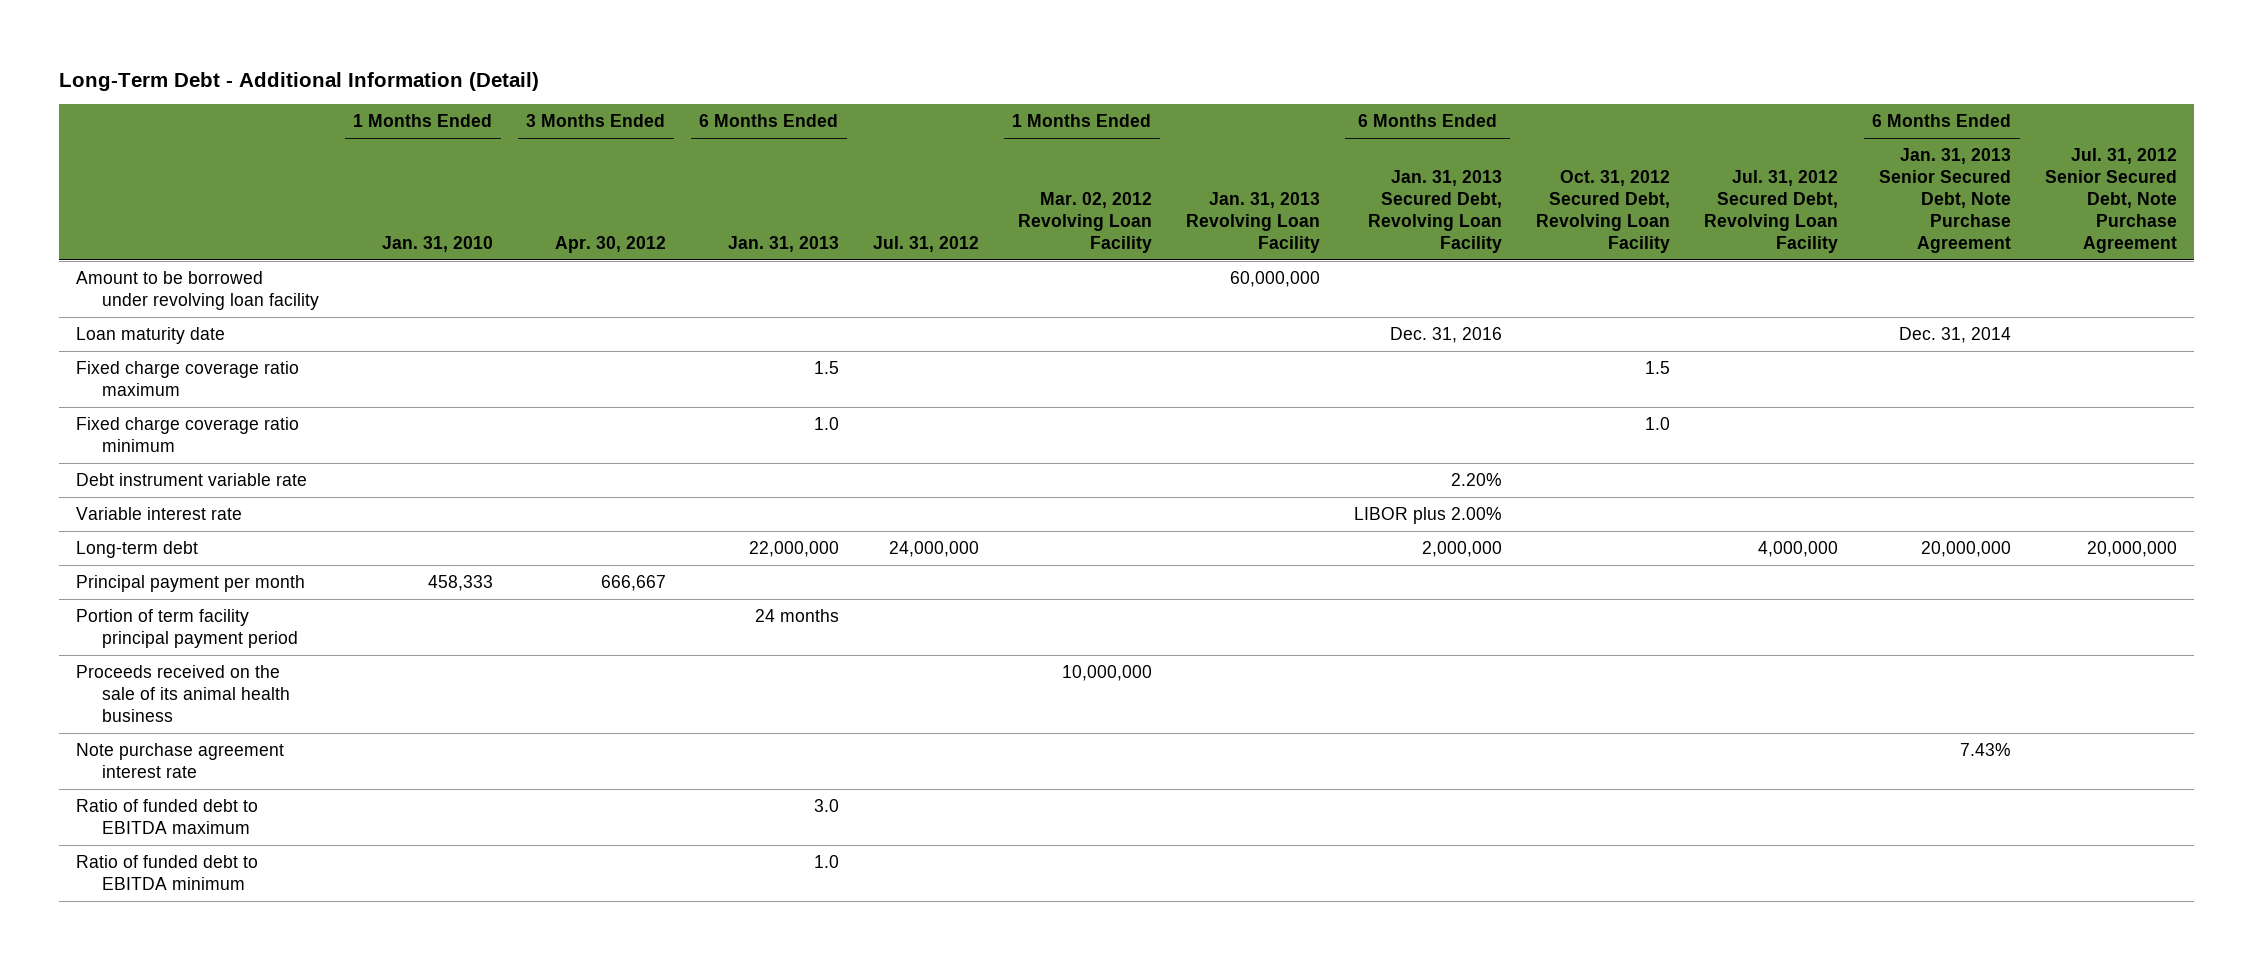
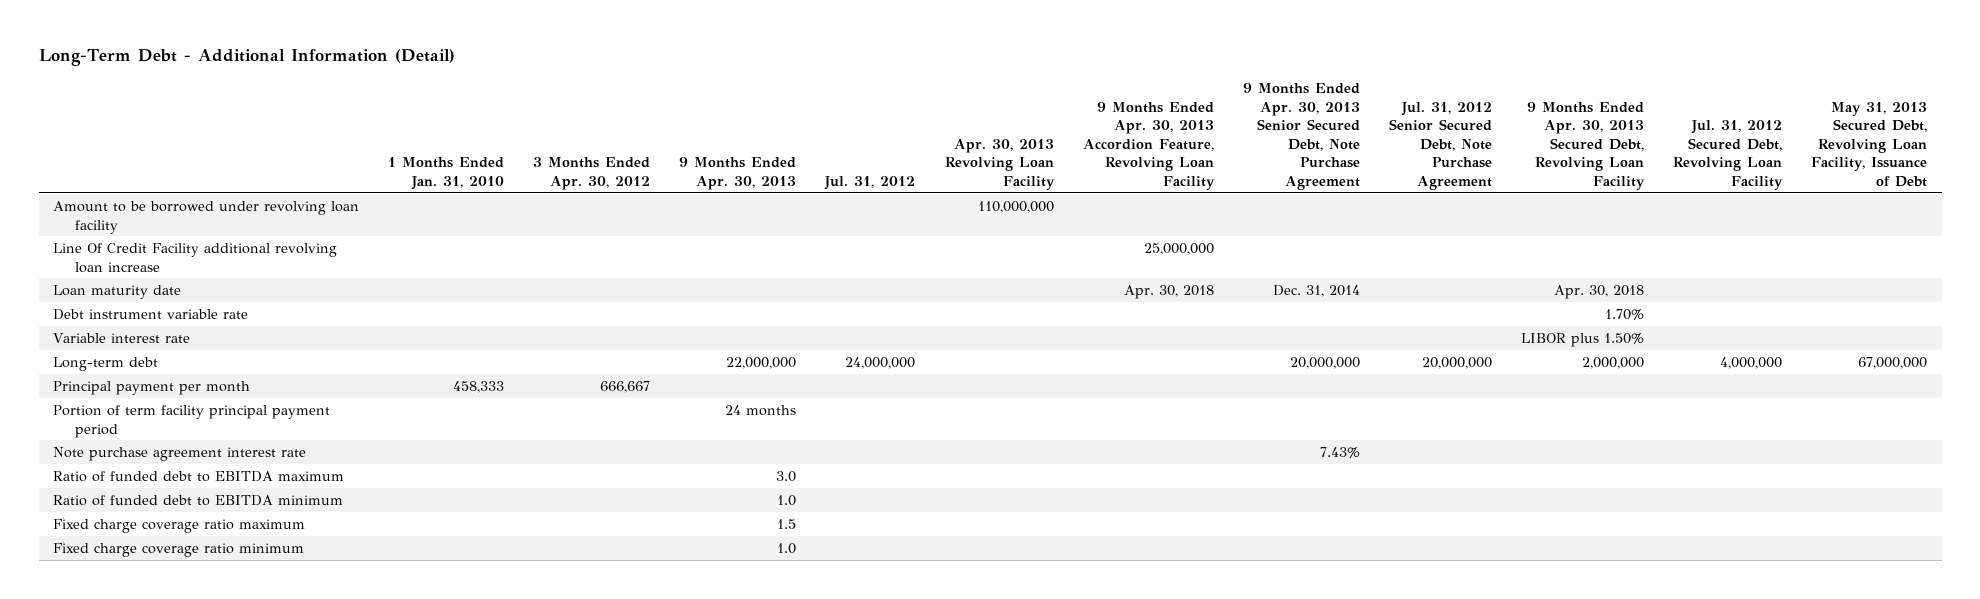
- | 1 Months Ended Jan. 31, 2010 | 3 Months Ended Apr. 30, 2012 | 6 Months Ended Jan. 31, 2013 | Jul. 31, 2012 | 1 Months Ended Mar. 02, 2012 Revolving Loan Facility | Jan. 31, 2013 Revolving Loan Facility | 6 Months Ended Jan. 31, 2013 Secured Debt, Revolving Loan Facility | Oct. 31, 2012 Secured Debt, Revolving Loan Facility | Jul. 31, 2012 Secured Debt, Revolving Loan Facility | 6 Months Ended Jan. 31, 2013 Senior Secured Debt, Note Purchase Agreement | Jul. 31, 2012 Senior Secured Debt, Note Purchase Agreement
+ | 1 Months Ended Jan. 31, 2010 | 3 Months Ended Apr. 30, 2012 | 9 Months Ended Apr. 30, 2013 | Jul. 31, 2012 | Apr. 30, 2013 Revolving Loan Facility | 9 Months Ended Apr. 30, 2013 Accordion Feature, Revolving Loan Facility | 9 Months Ended Apr. 30, 2013 Senior Secured Debt, Note Purchase Agreement | Jul. 31, 2012 Senior Secured Debt, Note Purchase Agreement | 9 Months Ended Apr. 30, 2013 Secured Debt, Revolving Loan Facility | Jul. 31, 2012 Secured Debt, Revolving Loan Facility | May 31, 2013 Secured Debt, Revolving Loan Facility, Issuance of Debt
+ Line Of Credit Facility additional revolving loan increase | | | | | | 25,000,000 | | | | |
- Proceeds received on the sale of its animal health business | | | | | 10,000,000 | | | | | |
moved down: Fixed charge coverage ratio maximum | | | 1.5 | | | | | | | |
moved down: Fixed charge coverage ratio minimum | | | 1.0 | | | | | | | |

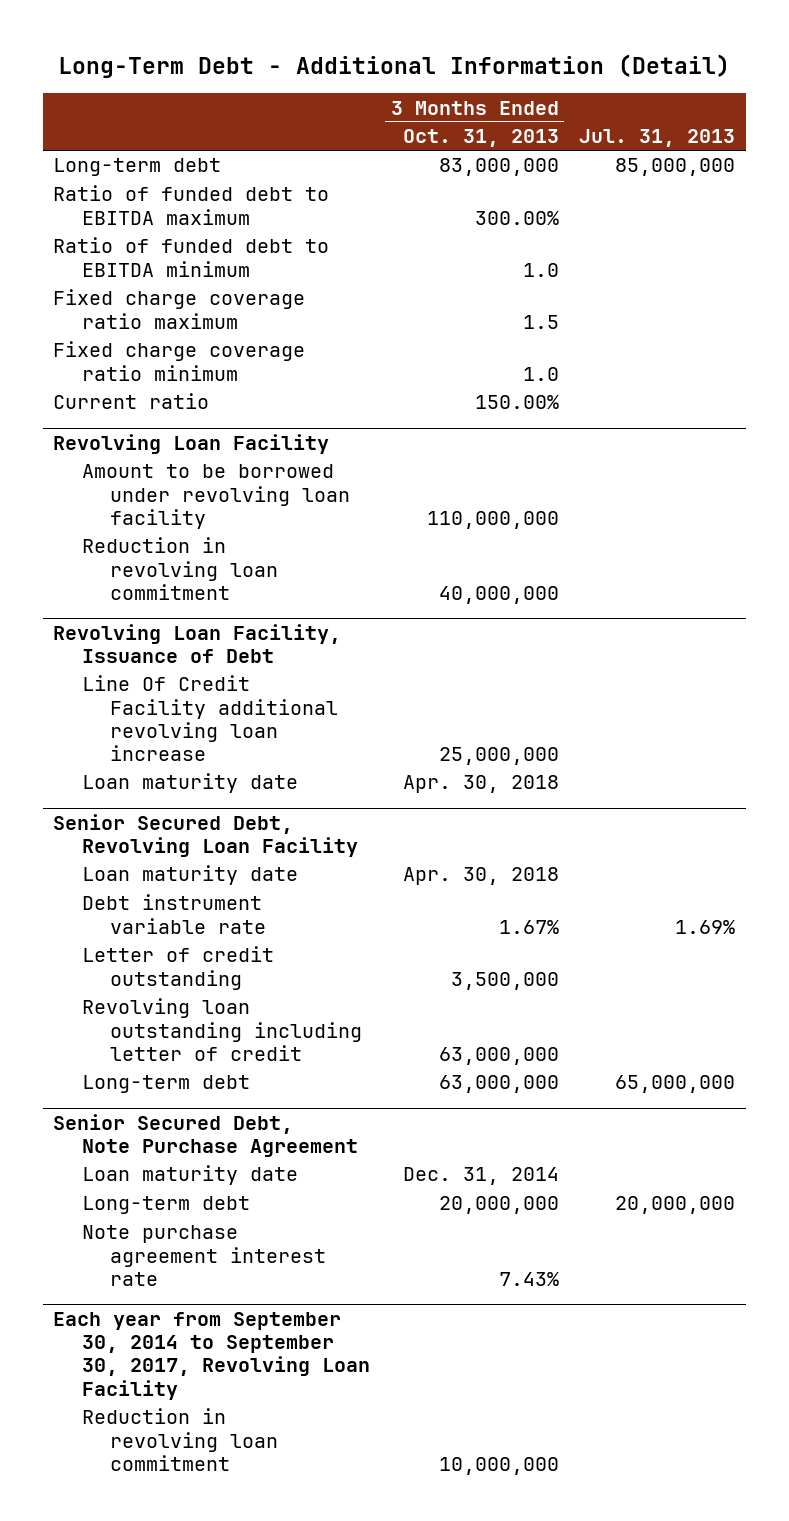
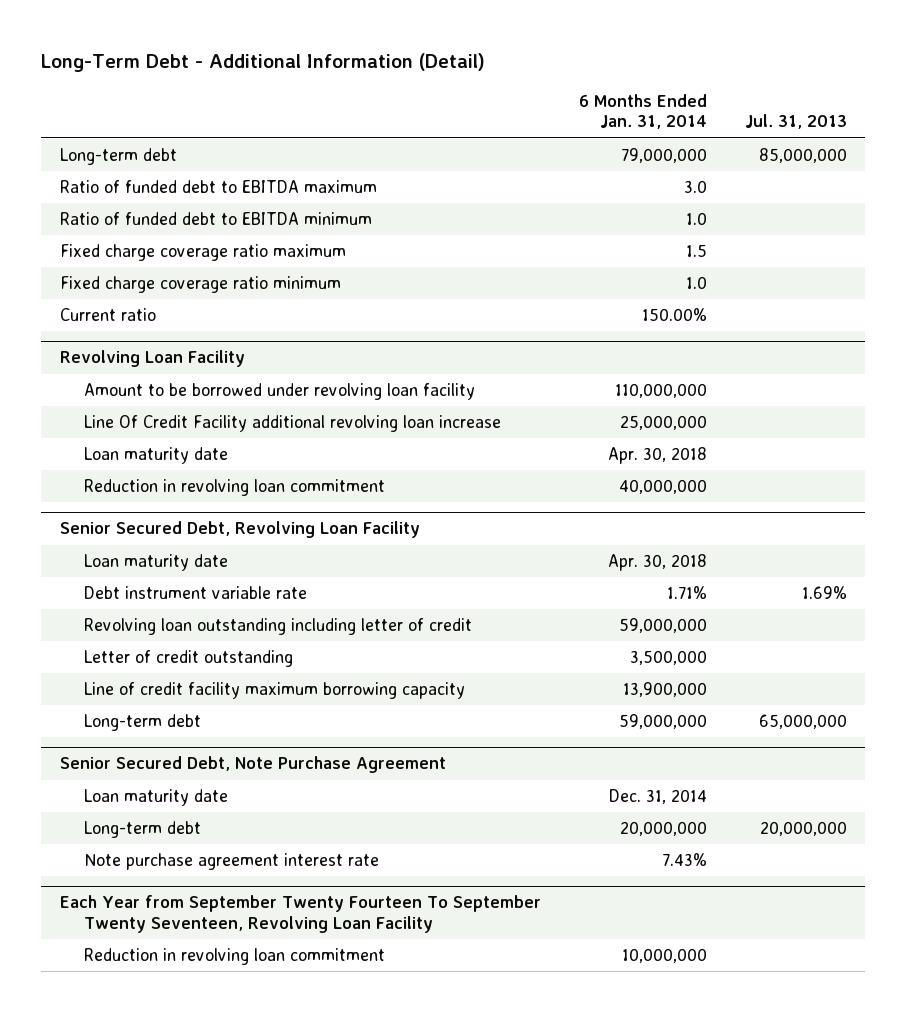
- | 3 Months Ended Oct. 31, 2013 | Jul. 31, 2013
+ | 6 Months Ended Jan. 31, 2014 | Jul. 31, 2013
@ Revolving Loan Facility
+ Line Of Credit Facility additional revolving loan increase | 25,000,000 |
+ Loan maturity date | Apr. 30, 2018 |
- Revolving Loan Facility, Issuance of Debt
- Line Of Credit Facility additional revolving loan increase | 25,000,000 |
- Loan maturity date | Apr. 30, 2018 |
@ Senior Secured Debt, Revolving Loan Facility
moved down: Letter of credit outstanding | 3,500,000 |
+ Line of credit facility maximum borrowing capacity | 13,900,000 |
- Each year from September 30, 2014 to September 30, 2017, Revolving Loan Facility
+ Each Year from September Twenty Fourteen To September Twenty Seventeen, Revolving Loan Facility

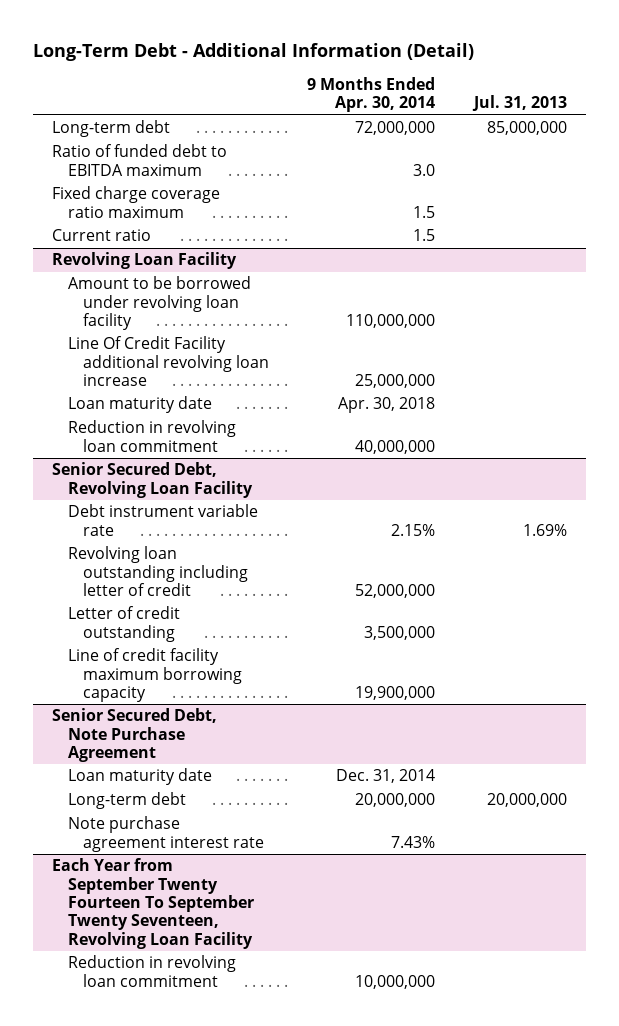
- | 6 Months Ended Jan. 31, 2014 | Jul. 31, 2013
+ | 9 Months Ended Apr. 30, 2014 | Jul. 31, 2013
- Ratio of funded debt to EBITDA minimum | 1.0 |
- Fixed charge coverage ratio minimum | 1.0 |
@ Senior Secured Debt, Revolving Loan Facility
- Loan maturity date | Apr. 30, 2018 |
- Long-term debt | 59,000,000 | 65,000,000

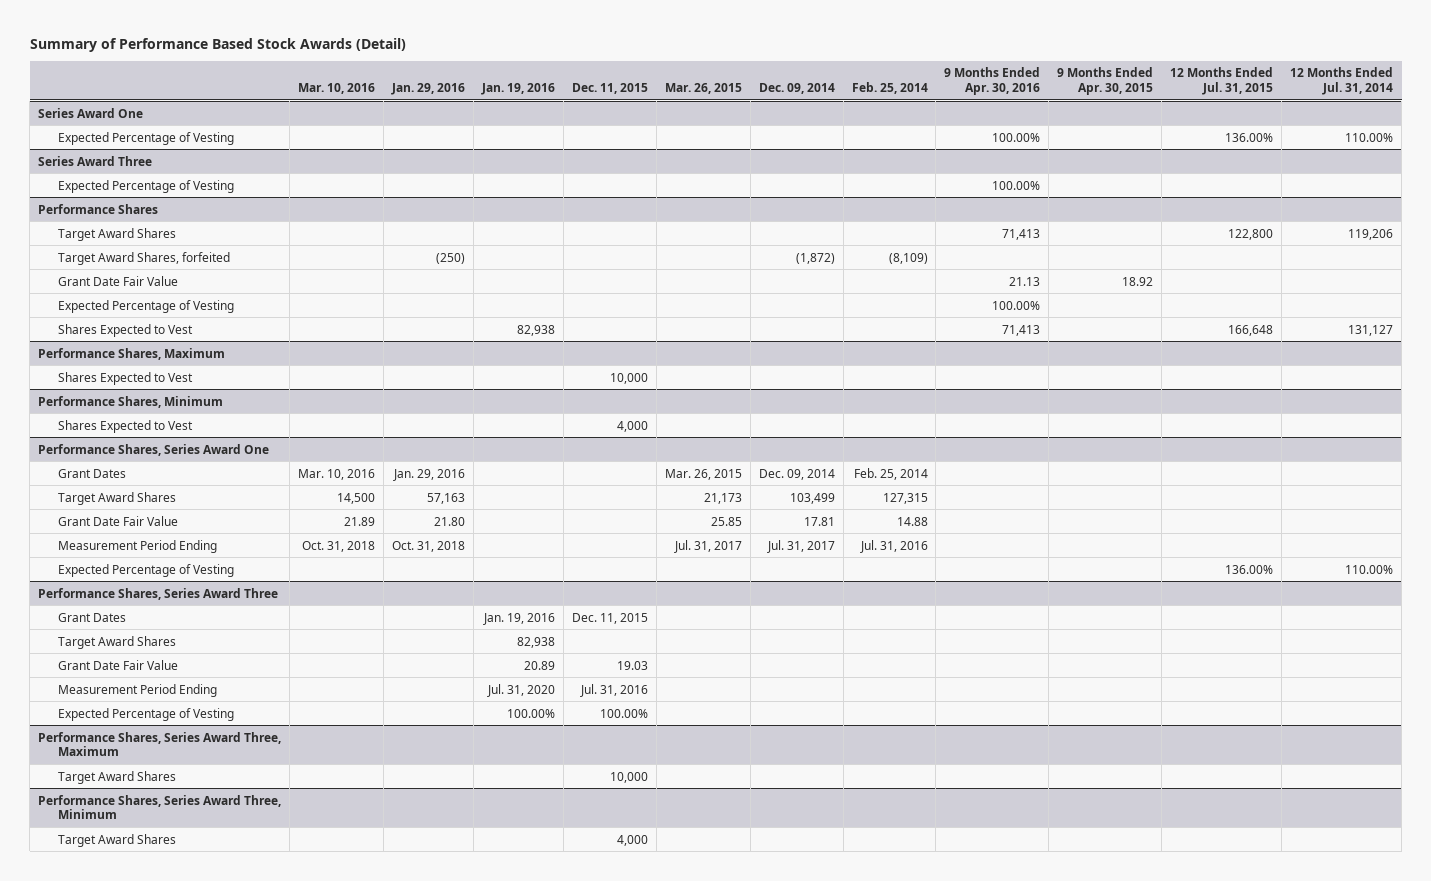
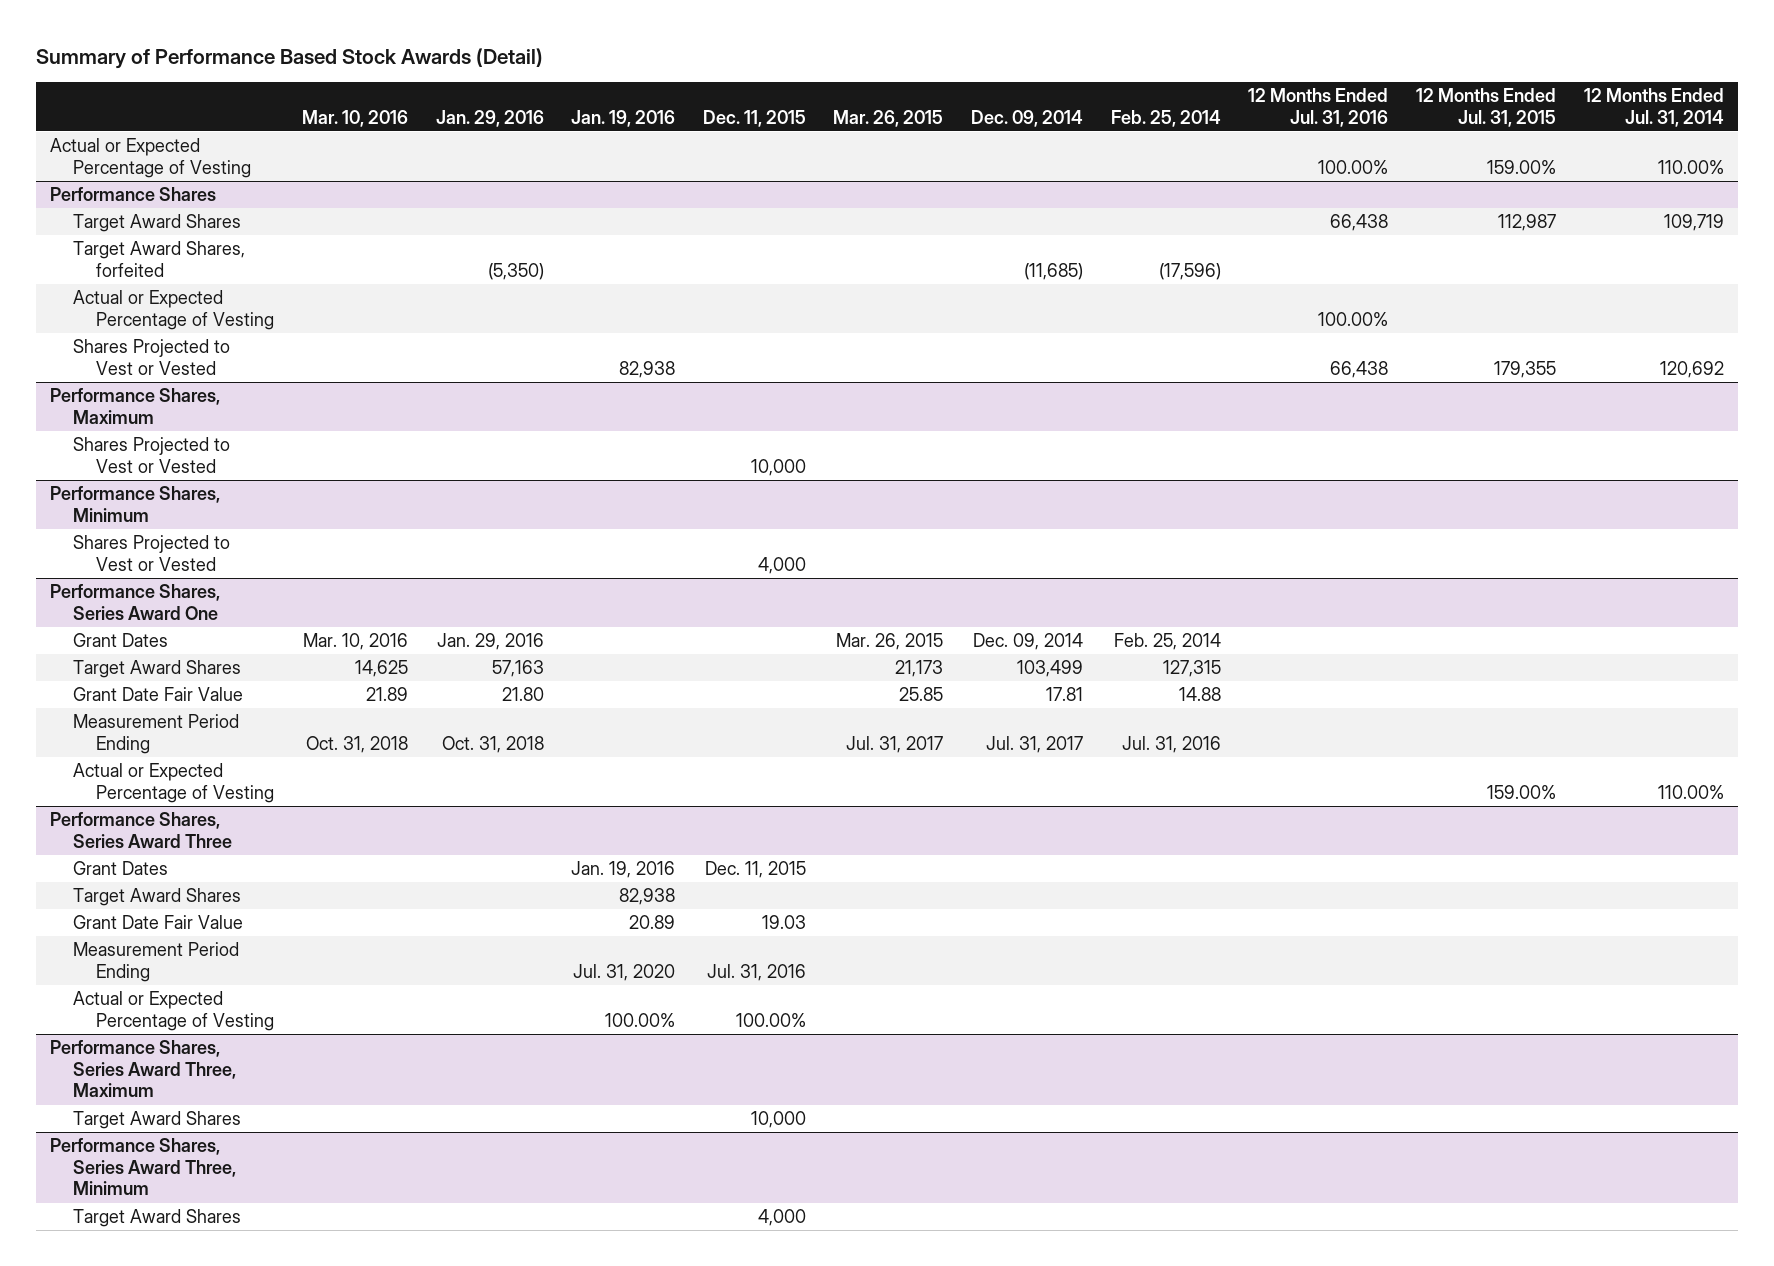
- | Mar. 10, 2016 | Jan. 29, 2016 | Jan. 19, 2016 | Dec. 11, 2015 | Mar. 26, 2015 | Dec. 09, 2014 | Feb. 25, 2014 | 9 Months Ended Apr. 30, 2016 | 9 Months Ended Apr. 30, 2015 | 12 Months Ended Jul. 31, 2015 | 12 Months Ended Jul. 31, 2014
+ | Mar. 10, 2016 | Jan. 29, 2016 | Jan. 19, 2016 | Dec. 11, 2015 | Mar. 26, 2015 | Dec. 09, 2014 | Feb. 25, 2014 | 12 Months Ended Jul. 31, 2016 | 12 Months Ended Jul. 31, 2015 | 12 Months Ended Jul. 31, 2014
- Series Award One
- Expected Percentage of Vesting | | | | | | | | 100.00% | | 136.00% | 110.00%
- Series Award Three
- Expected Percentage of Vesting | | | | | | | | 100.00% | | |
+ Actual or Expected Percentage of Vesting | | | | | | | | 100.00% | 159.00% | 110.00%
@ Performance Shares
- Target Award Shares | | | | | | | | 71,413 | | 122,800 | 119,206
- Target Award Shares, forfeited | | (250) | | | | (1,872) | (8,109) | | | |
- Grant Date Fair Value | | | | | | | | 21.13 | 18.92 | |
- Expected Percentage of Vesting | | | | | | | | 100.00% | | |
- Shares Expected to Vest | | | 82,938 | | | | | 71,413 | | 166,648 | 131,127
+ Target Award Shares | | | | | | | | 66,438 | 112,987 | 109,719
+ Target Award Shares, forfeited | | (5,350) | | | | (11,685) | (17,596) | | |
+ Actual or Expected Percentage of Vesting | | | | | | | | 100.00% | |
+ Shares Projected to Vest or Vested | | | 82,938 | | | | | 66,438 | 179,355 | 120,692
@ Performance Shares, Maximum
- Shares Expected to Vest | | | | 10,000 | | | | | | |
+ Shares Projected to Vest or Vested | | | | 10,000 | | | | | |
@ Performance Shares, Minimum
- Shares Expected to Vest | | | | 4,000 | | | | | | |
+ Shares Projected to Vest or Vested | | | | 4,000 | | | | | |
@ Performance Shares, Series Award One
- Target Award Shares | 14,500 | 57,163 | | | 21,173 | 103,499 | 127,315 | | | |
+ Target Award Shares | 14,625 | 57,163 | | | 21,173 | 103,499 | 127,315 | | |
- Expected Percentage of Vesting | | | | | | | | | | 136.00% | 110.00%
+ Actual or Expected Percentage of Vesting | | | | | | | | | 159.00% | 110.00%
@ Performance Shares, Series Award Three
- Expected Percentage of Vesting | | | 100.00% | 100.00% | | | | | | |
+ Actual or Expected Percentage of Vesting | | | 100.00% | 100.00% | | | | | |

